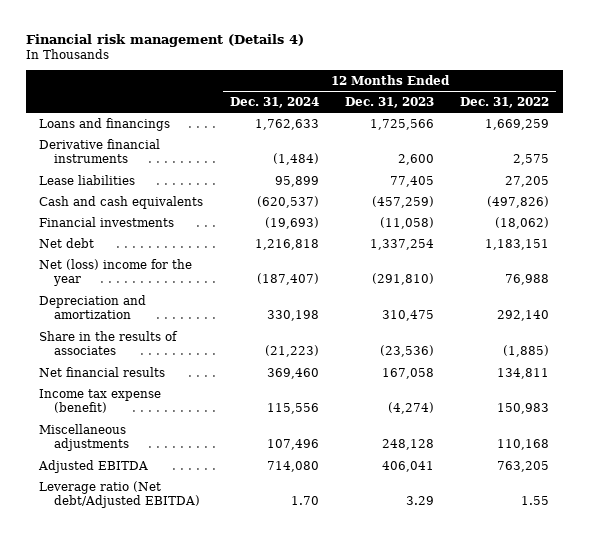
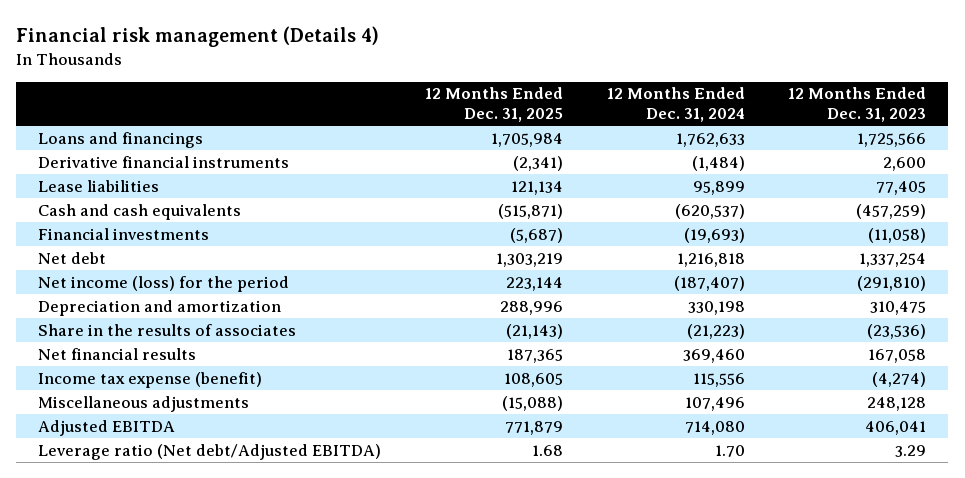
- | 12 Months Ended Dec. 31, 2024 | 12 Months Ended Dec. 31, 2023 | 12 Months Ended Dec. 31, 2022
+ | 12 Months Ended Dec. 31, 2025 | 12 Months Ended Dec. 31, 2024 | 12 Months Ended Dec. 31, 2023
- Net (loss) income for the year | (187,407) | (291,810) | 76,988
+ Net income (loss) for the period | 223,144 | (187,407) | (291,810)

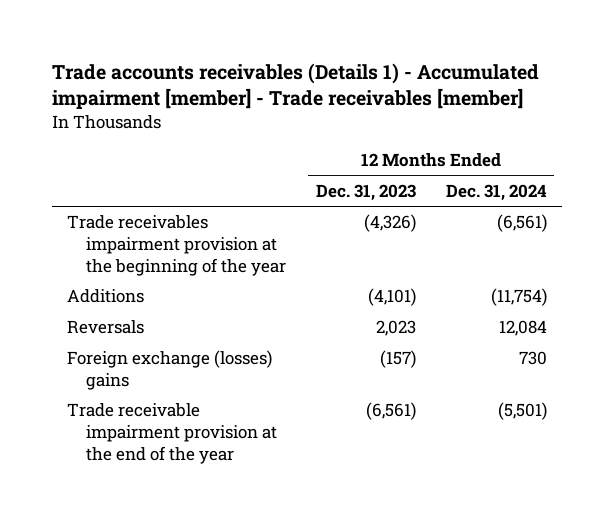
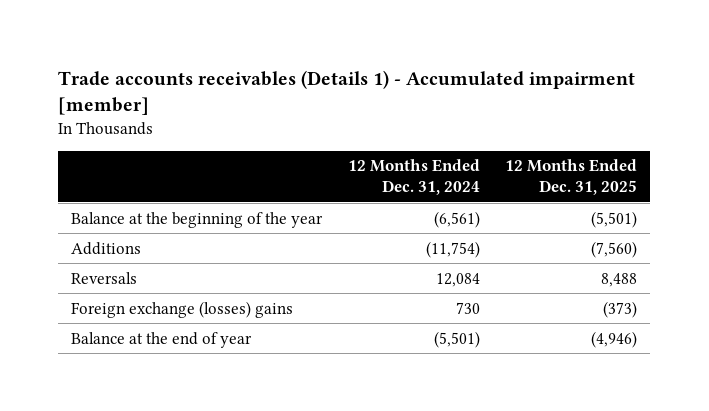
- Trade accounts receivables (Details 1) - Accumulated impairment [member] - Trade receivables [member]
+ Trade accounts receivables (Details 1) - Accumulated impairment [member]
- | 12 Months Ended Dec. 31, 2023 | 12 Months Ended Dec. 31, 2024
+ | 12 Months Ended Dec. 31, 2024 | 12 Months Ended Dec. 31, 2025
- Trade receivables impairment provision at the beginning of the year | (4,326) | (6,561)
+ Balance at the beginning of the year | (6,561) | (5,501)
- Trade receivable impairment provision at the end of the year | (6,561) | (5,501)
+ Balance at the end of year | (5,501) | (4,946)

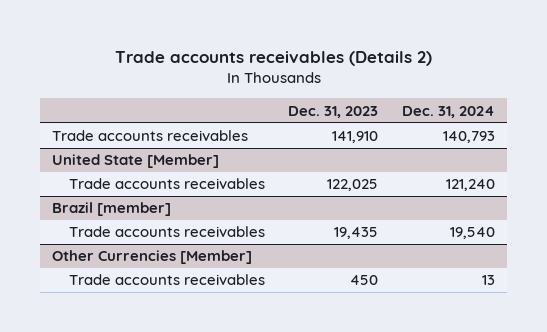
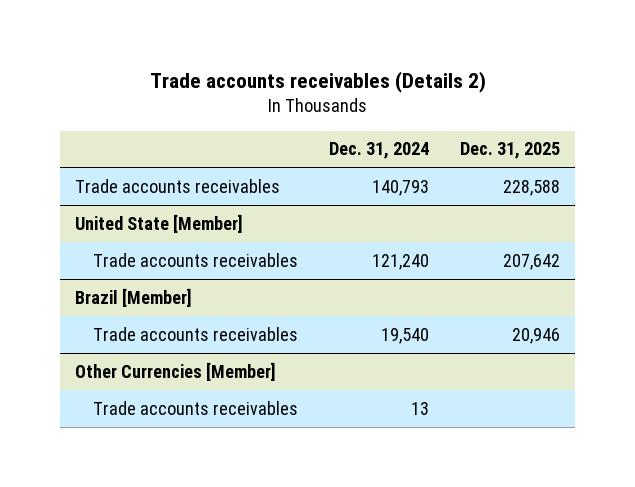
- | Dec. 31, 2023 | Dec. 31, 2024
+ | Dec. 31, 2024 | Dec. 31, 2025
- Brazil [member]
+ Brazil [Member]

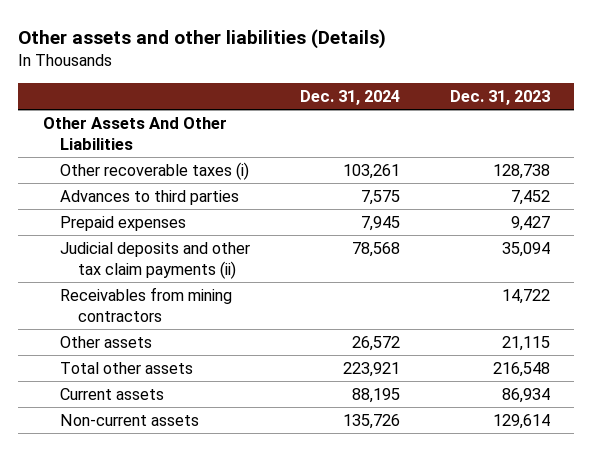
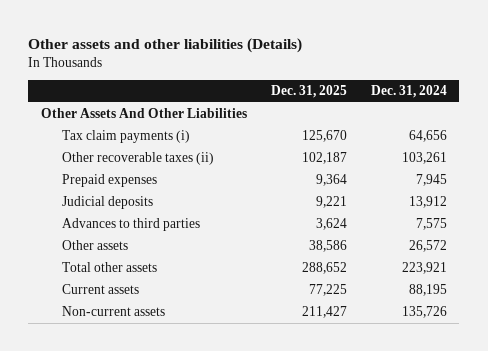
- | Dec. 31, 2024 | Dec. 31, 2023
+ | Dec. 31, 2025 | Dec. 31, 2024
- Other recoverable taxes (i) | 103,261 | 128,738
+ Tax claim payments (i) | 125,670 | 64,656
+ Other recoverable taxes (ii) | 102,187 | 103,261
- Judicial deposits and other tax claim payments (ii) | 78,568 | 35,094
- Receivables from mining contractors | | 14,722
+ Judicial deposits | 9,221 | 13,912
moved down: Advances to third parties | 3,624 | 7,575

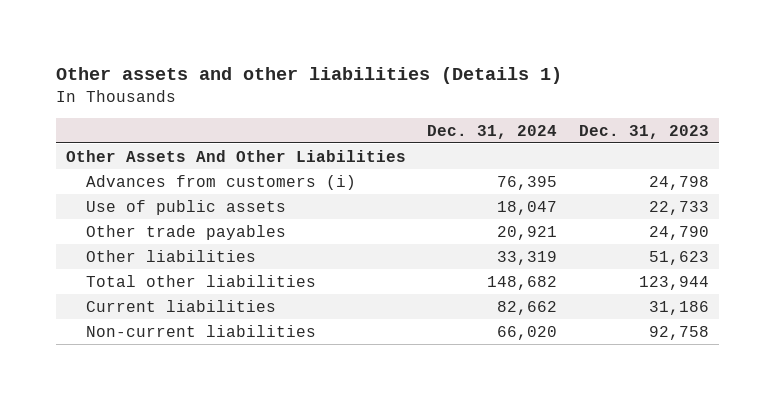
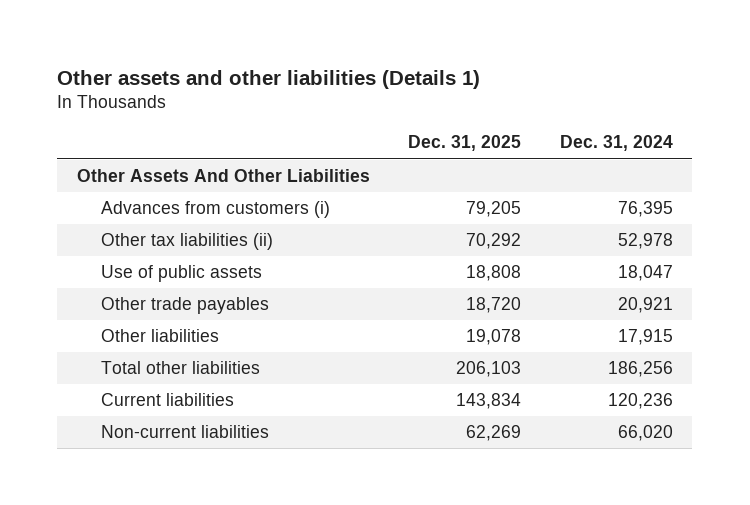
- | Dec. 31, 2024 | Dec. 31, 2023
+ | Dec. 31, 2025 | Dec. 31, 2024
+ Other tax liabilities (ii) | 70,292 | 52,978
- Other liabilities | 33,319 | 51,623
- Total other liabilities | 148,682 | 123,944
- Current liabilities | 82,662 | 31,186
+ Other liabilities | 19,078 | 17,915
+ Total other liabilities | 206,103 | 186,256
+ Current liabilities | 143,834 | 120,236

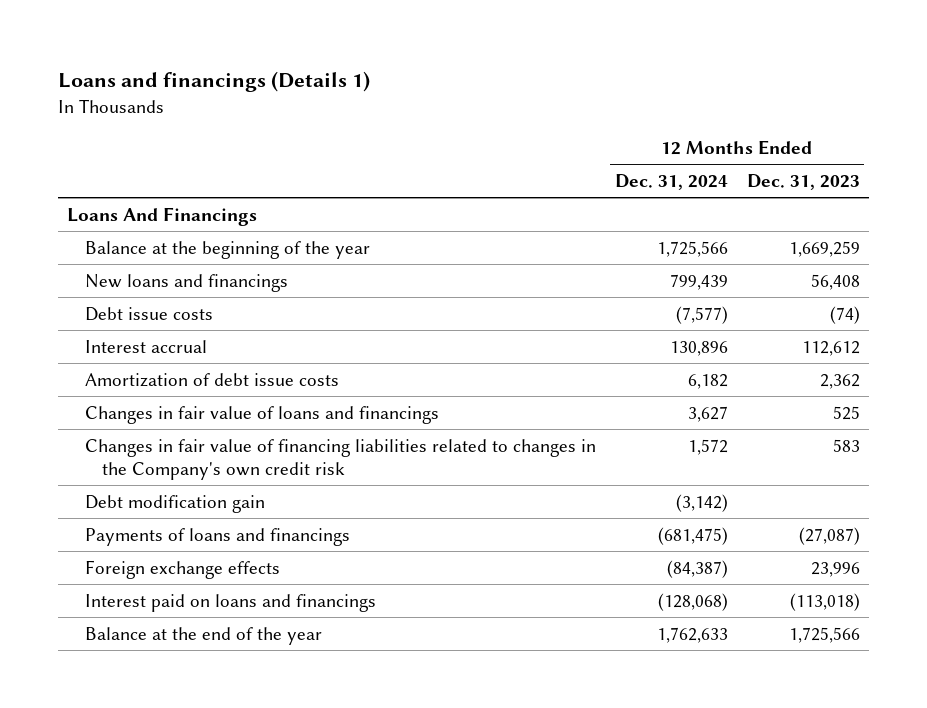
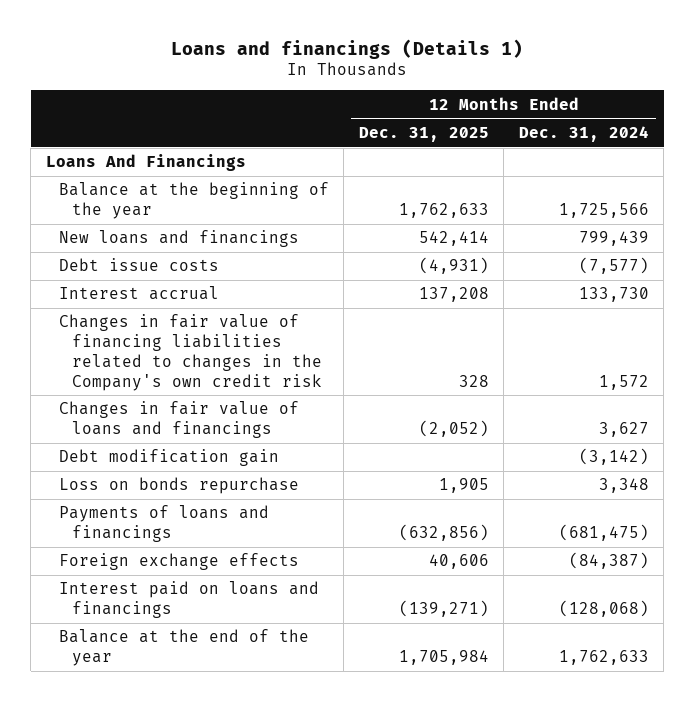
- | 12 Months Ended Dec. 31, 2024 | 12 Months Ended Dec. 31, 2023
+ | 12 Months Ended Dec. 31, 2025 | 12 Months Ended Dec. 31, 2024
- Interest accrual | 130,896 | 112,612
- Amortization of debt issue costs | 6,182 | 2,362
+ Interest accrual | 137,208 | 133,730
moved down: Changes in fair value of loans and financings | (2,052) | 3,627
+ Loss on bonds repurchase | 1,905 | 3,348

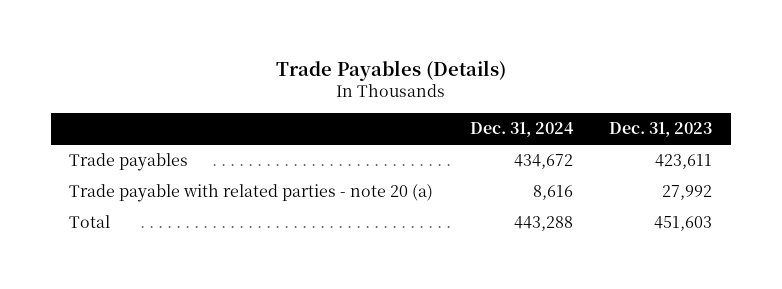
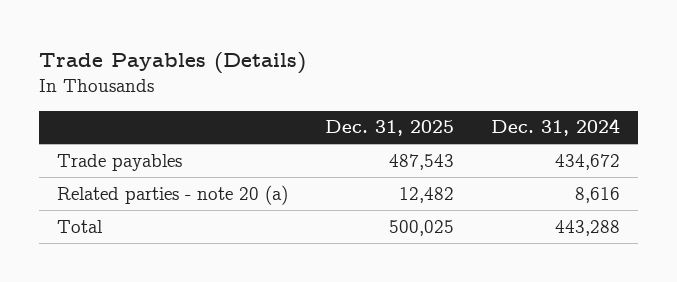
- | Dec. 31, 2024 | Dec. 31, 2023
+ | Dec. 31, 2025 | Dec. 31, 2024
- Trade payable with related parties - note 20 (a) | 8,616 | 27,992
+ Related parties - note 20 (a) | 12,482 | 8,616

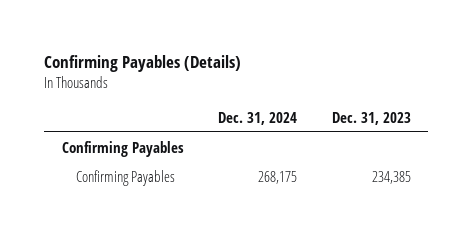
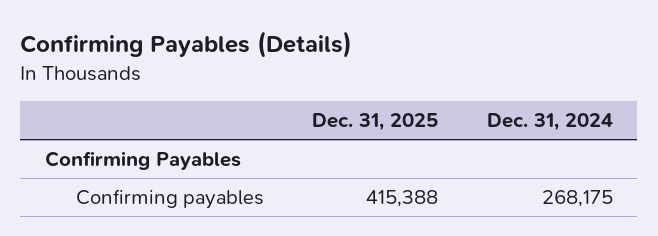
- | Dec. 31, 2024 | Dec. 31, 2023
+ | Dec. 31, 2025 | Dec. 31, 2024
- Confirming Payables | 268,175 | 234,385
+ Confirming payables | 415,388 | 268,175

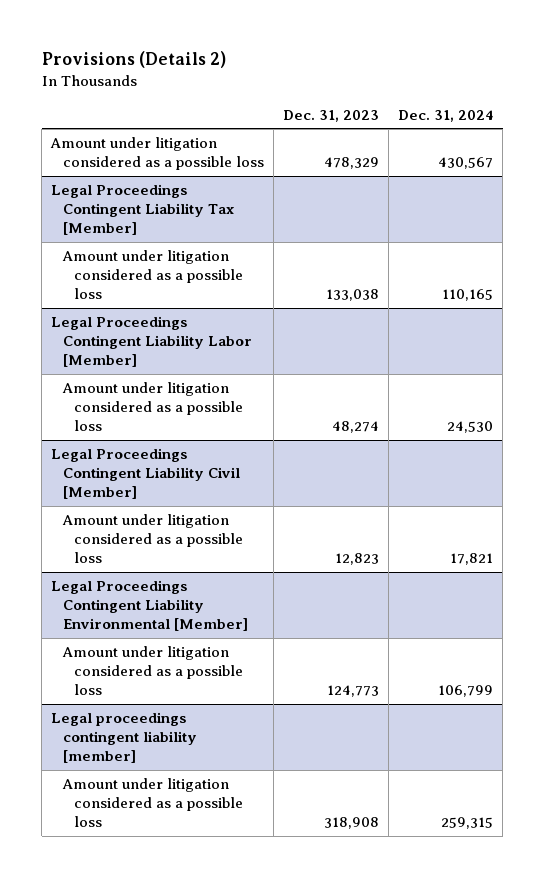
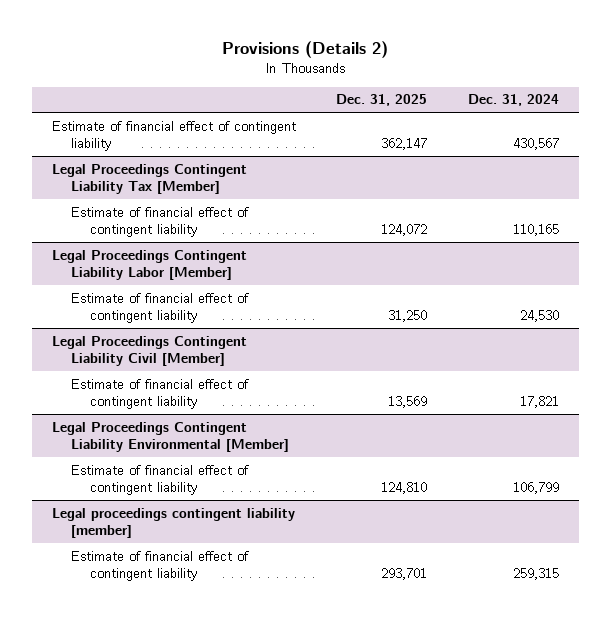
- | Dec. 31, 2023 | Dec. 31, 2024
+ | Dec. 31, 2025 | Dec. 31, 2024
- Amount under litigation considered as a possible loss | 478,329 | 430,567
+ Estimate of financial effect of contingent liability | 362,147 | 430,567
@ Legal Proceedings Contingent Liability Tax [Member]
- Amount under litigation considered as a possible loss | 133,038 | 110,165
+ Estimate of financial effect of contingent liability | 124,072 | 110,165
@ Legal Proceedings Contingent Liability Labor [Member]
- Amount under litigation considered as a possible loss | 48,274 | 24,530
+ Estimate of financial effect of contingent liability | 31,250 | 24,530
@ Legal Proceedings Contingent Liability Civil [Member]
- Amount under litigation considered as a possible loss | 12,823 | 17,821
+ Estimate of financial effect of contingent liability | 13,569 | 17,821
@ Legal Proceedings Contingent Liability Environmental [Member]
- Amount under litigation considered as a possible loss | 124,773 | 106,799
+ Estimate of financial effect of contingent liability | 124,810 | 106,799
@ Legal proceedings contingent liability [member]
- Amount under litigation considered as a possible loss | 318,908 | 259,315
+ Estimate of financial effect of contingent liability | 293,701 | 259,315

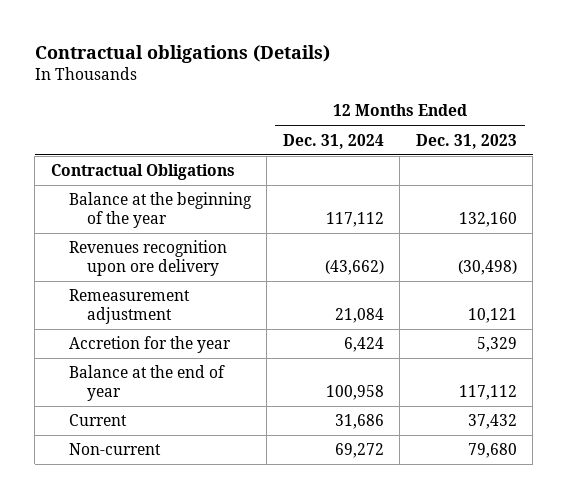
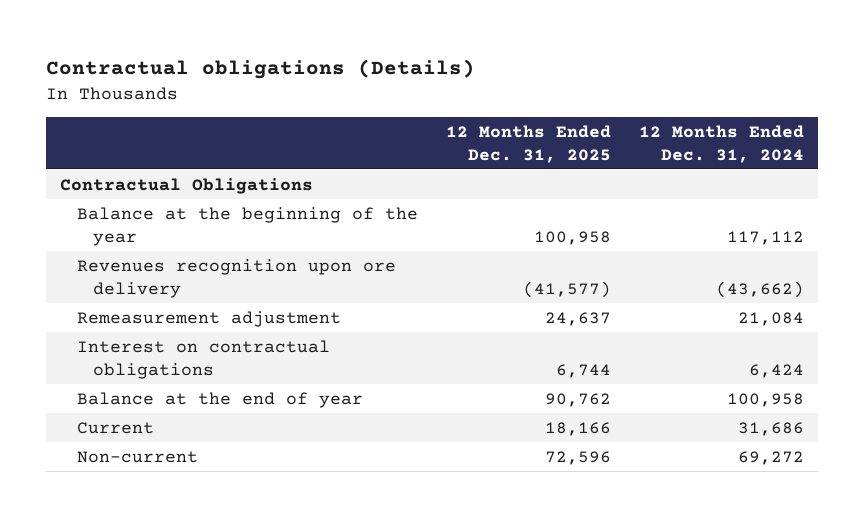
- | 12 Months Ended Dec. 31, 2024 | 12 Months Ended Dec. 31, 2023
+ | 12 Months Ended Dec. 31, 2025 | 12 Months Ended Dec. 31, 2024
- Accretion for the year | 6,424 | 5,329
+ Interest on contractual obligations | 6,744 | 6,424

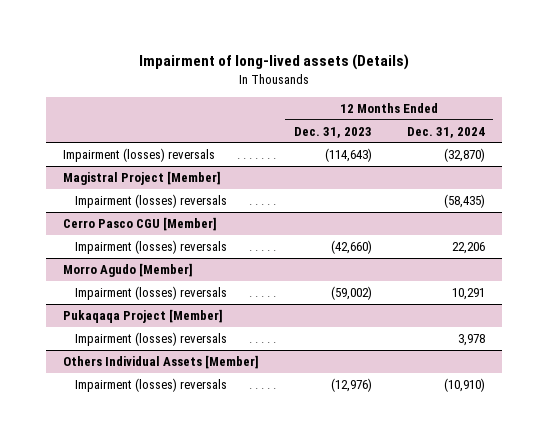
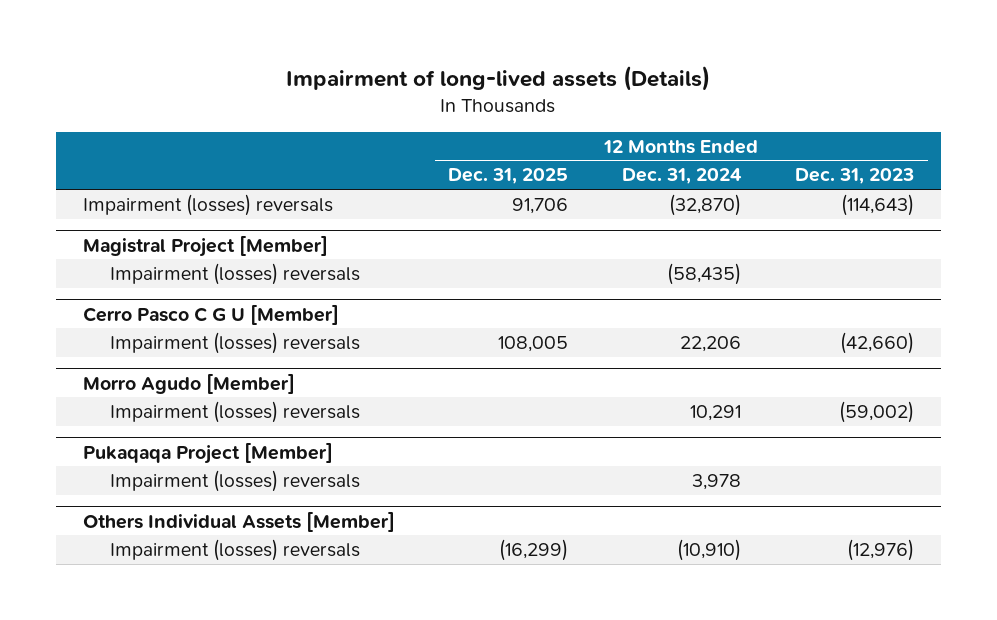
- | 12 Months Ended Dec. 31, 2023 | 12 Months Ended Dec. 31, 2024
+ | 12 Months Ended Dec. 31, 2025 | 12 Months Ended Dec. 31, 2024 | 12 Months Ended Dec. 31, 2023
- Cerro Pasco CGU [Member]
+ Cerro Pasco C G U [Member]

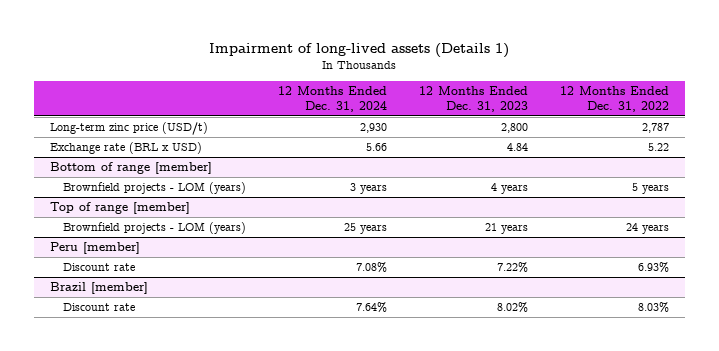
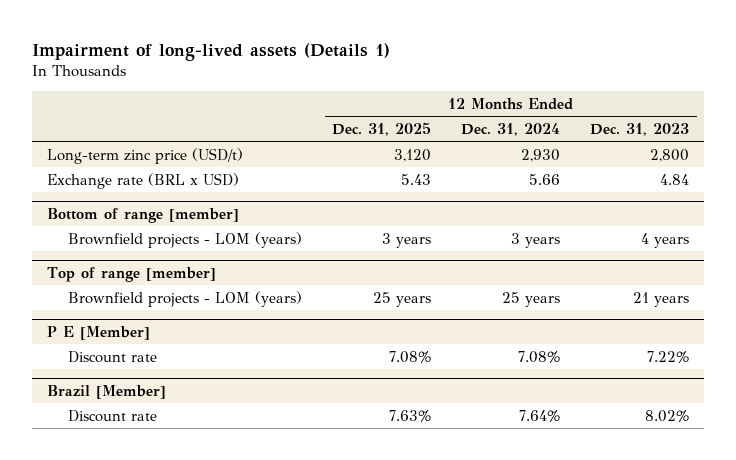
- | 12 Months Ended Dec. 31, 2024 | 12 Months Ended Dec. 31, 2023 | 12 Months Ended Dec. 31, 2022
+ | 12 Months Ended Dec. 31, 2025 | 12 Months Ended Dec. 31, 2024 | 12 Months Ended Dec. 31, 2023
- Peru [member]
+ P E [Member]
- Brazil [member]
+ Brazil [Member]

